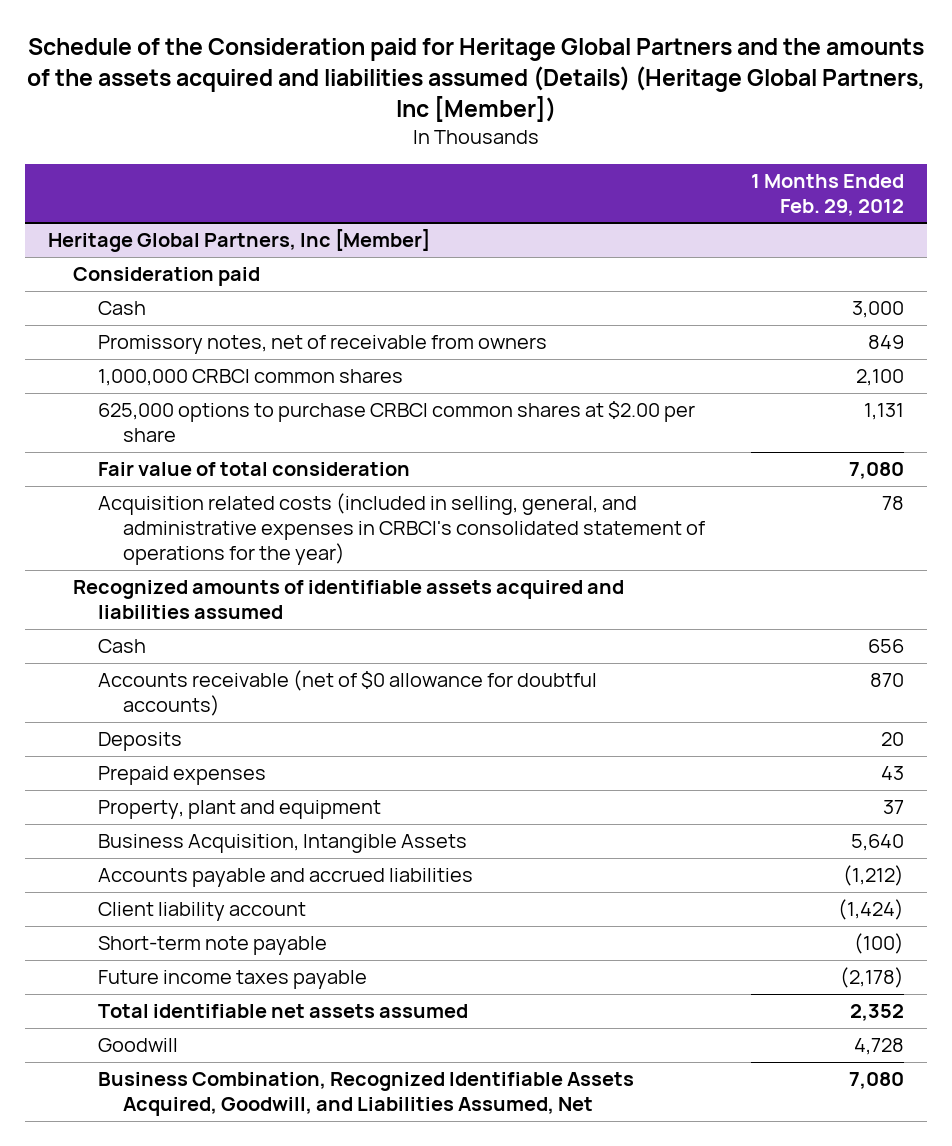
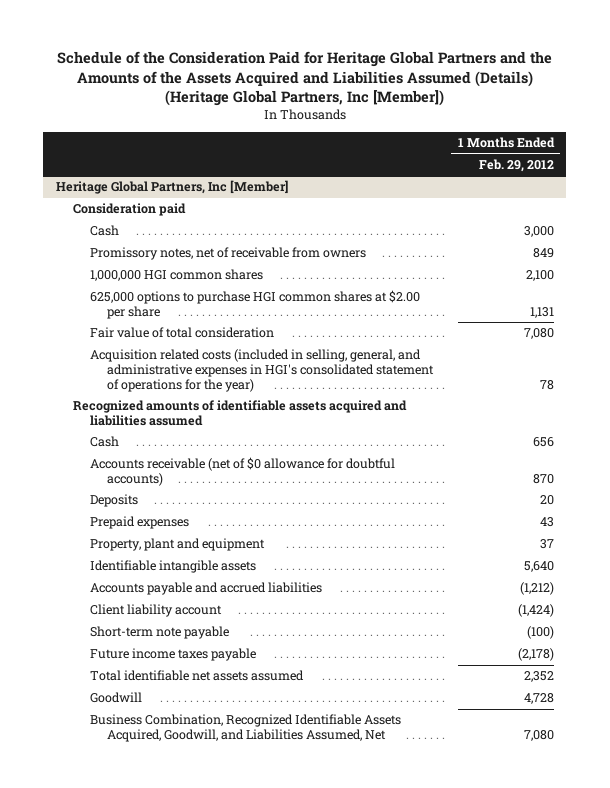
- Schedule of the Consideration paid for Heritage Global Partners and the amounts of the assets acquired and liabilities assumed (Details) (Heritage Global Partners, Inc [Member])
+ Schedule of the Consideration Paid for Heritage Global Partners and the Amounts of the Assets Acquired and Liabilities Assumed (Details) (Heritage Global Partners, Inc [Member])
@ Heritage Global Partners, Inc [Member]
- 1,000,000 CRBCI common shares | 2,100
- 625,000 options to purchase CRBCI common shares at $2.00 per share | 1,131
+ 1,000,000 HGI common shares | 2,100
+ 625,000 options to purchase HGI common shares at $2.00 per share | 1,131
- Acquisition related costs (included in selling, general, and administrative expenses in CRBCI's consolidated statement of operations for the year) | 78
+ Acquisition related costs (included in selling, general, and administrative expenses in HGI's consolidated statement of operations for the year) | 78
- Business Acquisition, Intangible Assets | 5,640
+ Identifiable intangible assets | 5,640

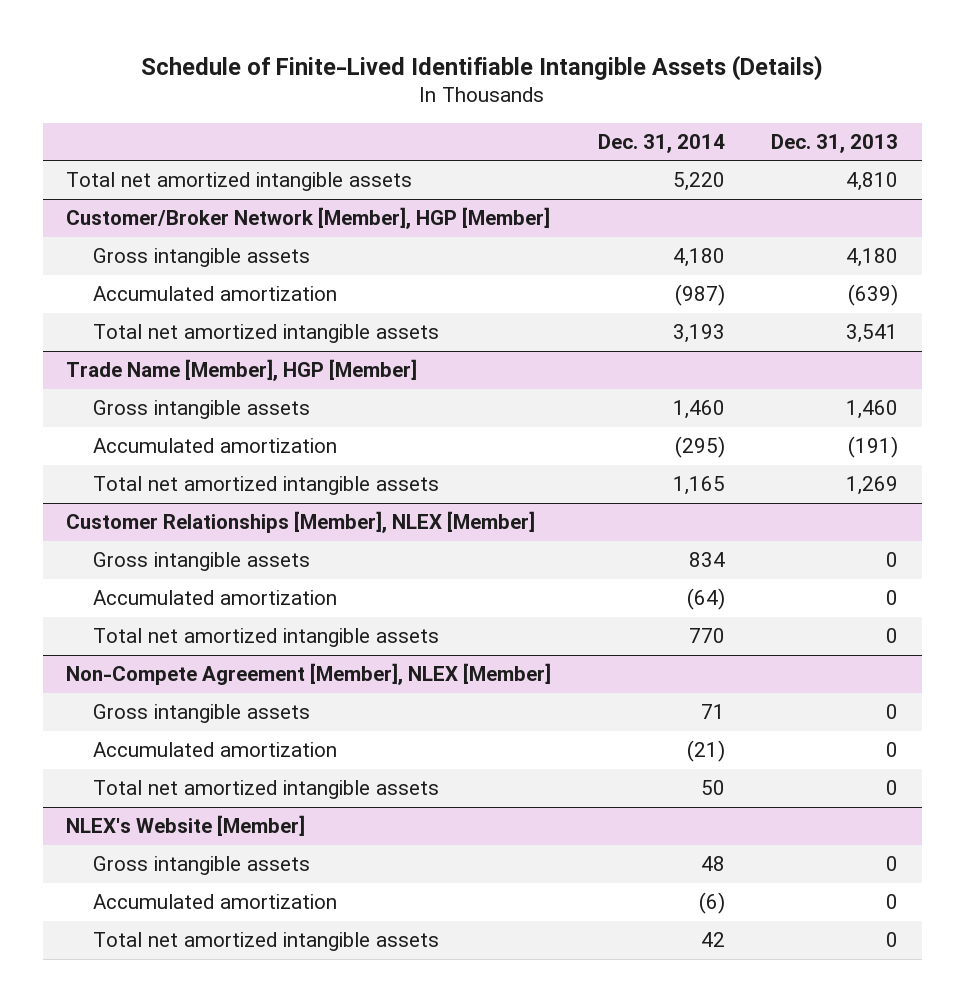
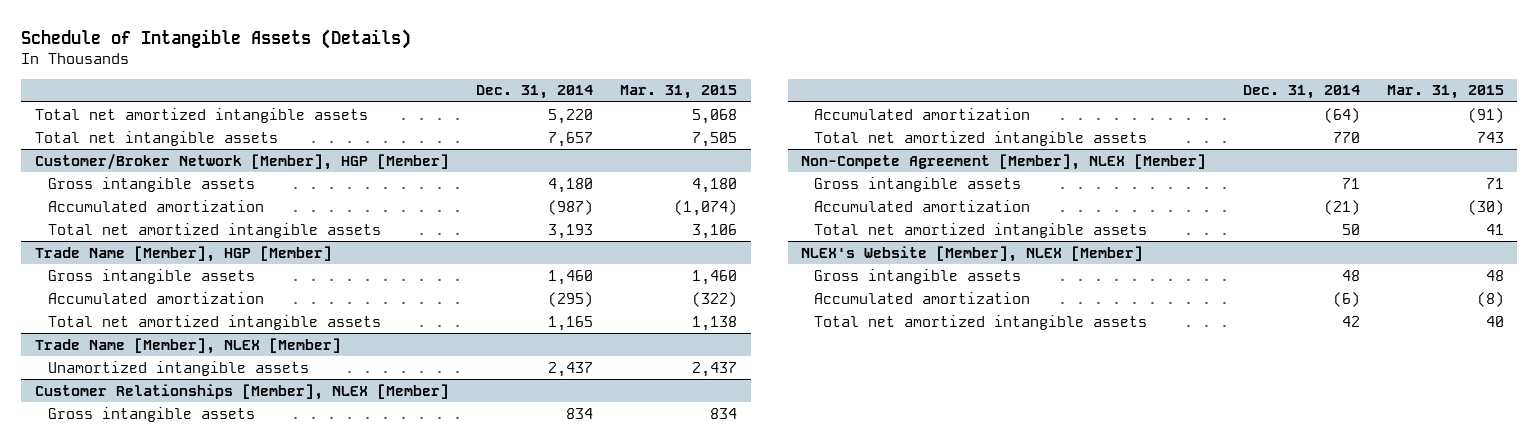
- Schedule of Finite-Lived Identifiable Intangible Assets (Details)
+ Schedule of Intangible Assets (Details)
- | Dec. 31, 2014 | Dec. 31, 2013
+ | Dec. 31, 2014 | Mar. 31, 2015
+ Total net intangible assets | 7,657 | 7,505
+ Trade Name [Member], NLEX [Member]
+ Unamortized intangible assets | 2,437 | 2,437
- NLEX's Website [Member]
+ NLEX's Website [Member], NLEX [Member]

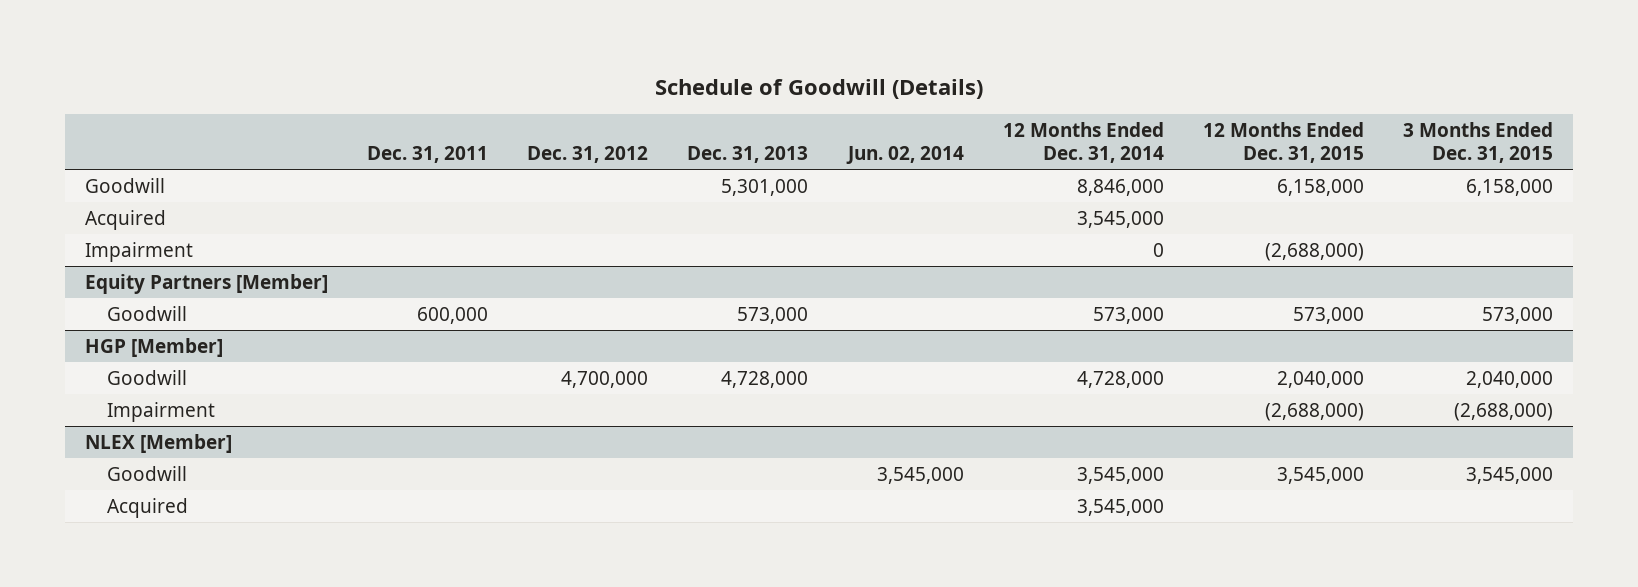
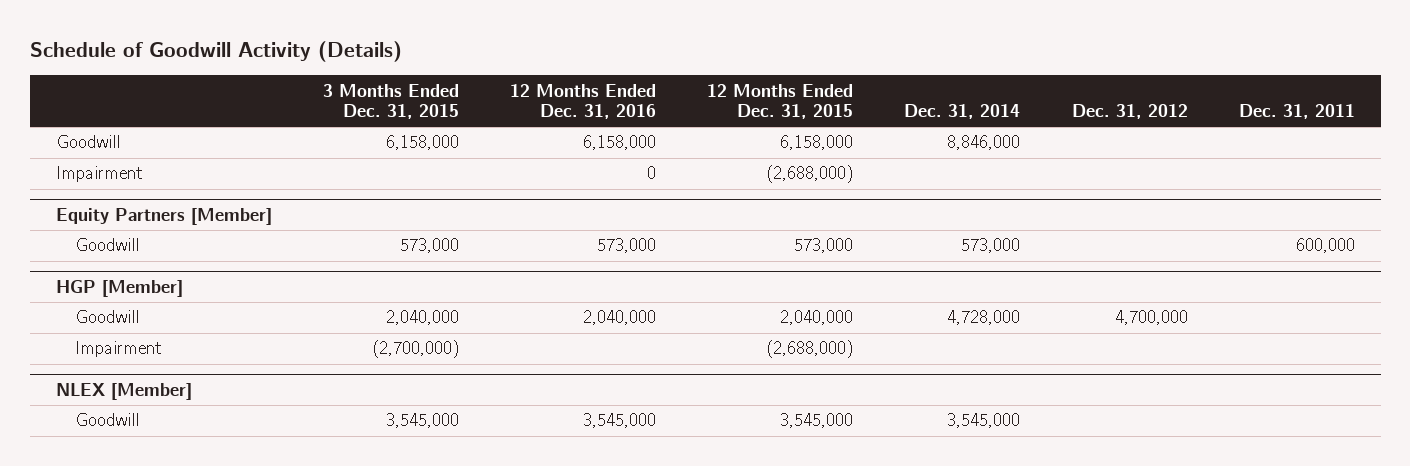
- Schedule of Goodwill (Details)
+ Schedule of Goodwill Activity (Details)
- | Dec. 31, 2011 | Dec. 31, 2012 | Dec. 31, 2013 | Jun. 02, 2014 | 12 Months Ended Dec. 31, 2014 | 12 Months Ended Dec. 31, 2015 | 3 Months Ended Dec. 31, 2015
+ | 3 Months Ended Dec. 31, 2015 | 12 Months Ended Dec. 31, 2016 | 12 Months Ended Dec. 31, 2015 | Dec. 31, 2014 | Dec. 31, 2012 | Dec. 31, 2011
- Acquired | | | | | 3,545,000 | |
@ HGP [Member]
- Impairment | | | | | | (2,688,000) | (2,688,000)
+ Impairment | (2,700,000) | | (2,688,000) | | |
@ NLEX [Member]
- Acquired | | | | | 3,545,000 | |

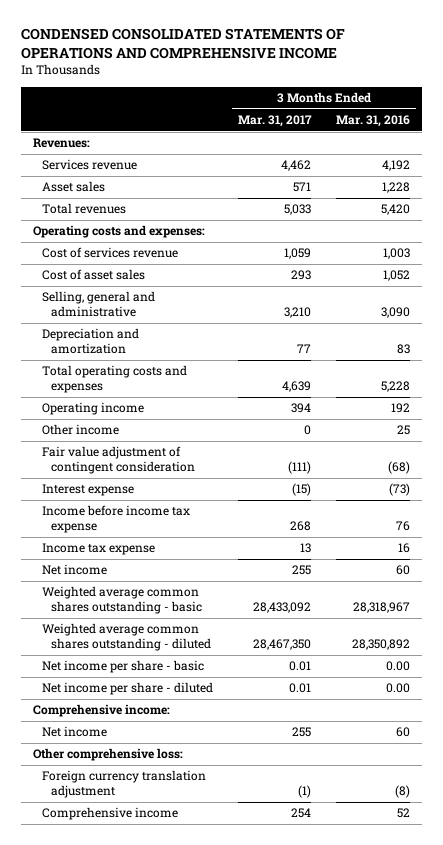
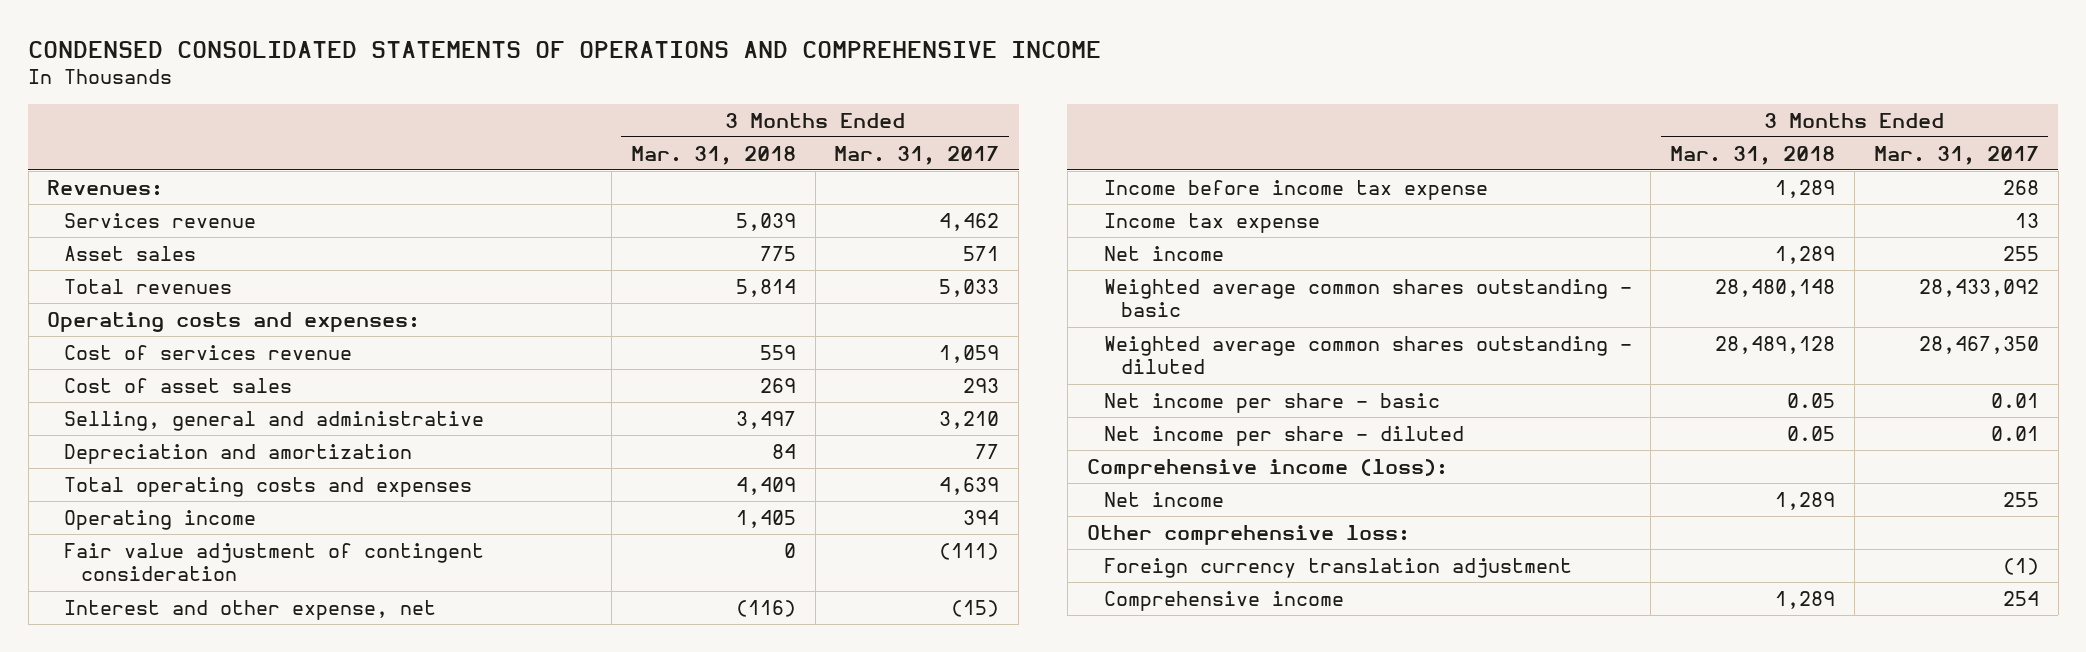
- | 3 Months Ended Mar. 31, 2017 | 3 Months Ended Mar. 31, 2016
+ | 3 Months Ended Mar. 31, 2018 | 3 Months Ended Mar. 31, 2017
- Other income | 0 | 25
- Interest expense | (15) | (73)
+ Interest and other expense, net | (116) | (15)
- Comprehensive income:
+ Comprehensive income (loss):

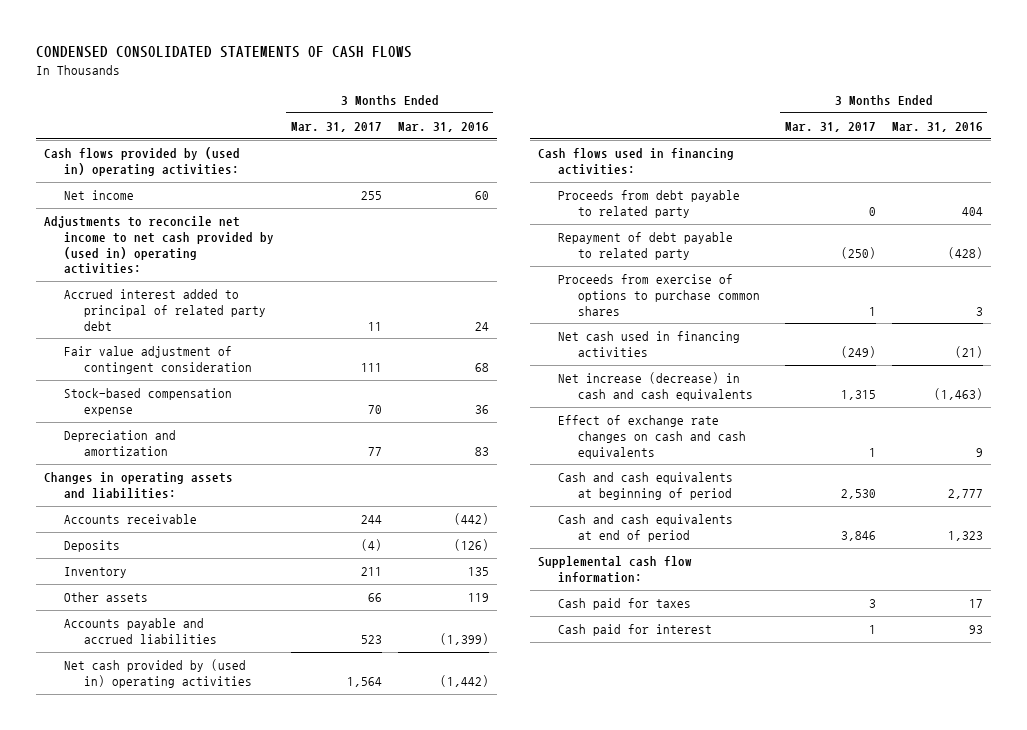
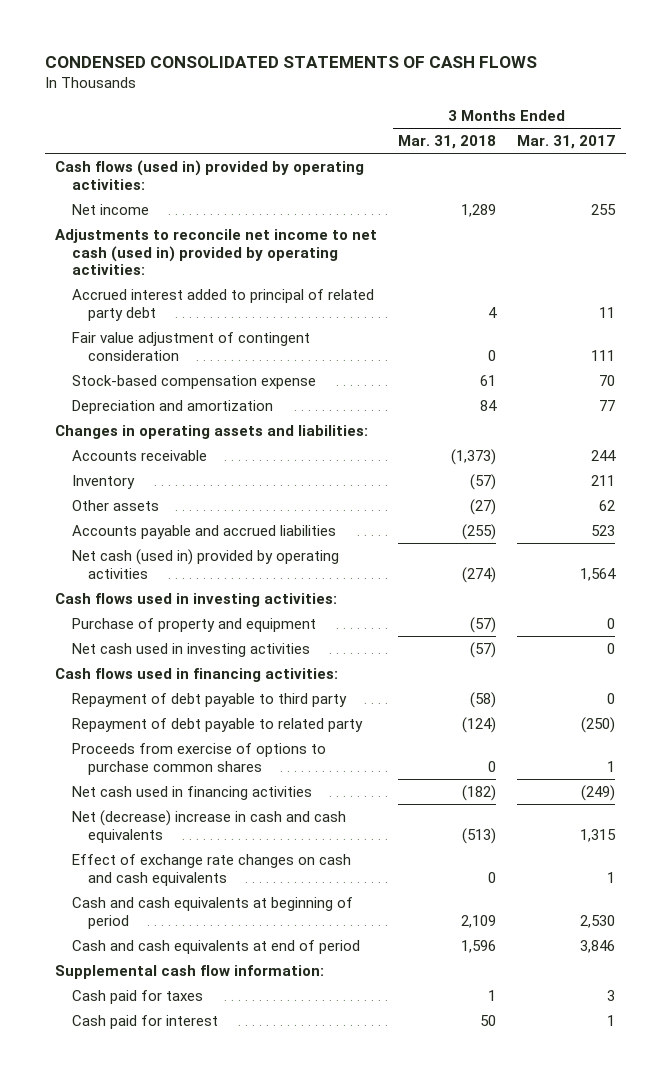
- | 3 Months Ended Mar. 31, 2017 | 3 Months Ended Mar. 31, 2016
+ | 3 Months Ended Mar. 31, 2018 | 3 Months Ended Mar. 31, 2017
- Cash flows provided by (used in) operating activities:
+ Cash flows (used in) provided by operating activities:
- Adjustments to reconcile net income to net cash provided by (used in) operating activities:
+ Adjustments to reconcile net income to net cash (used in) provided by operating activities:
- Deposits | (4) | (126)
- Other assets | 66 | 119
+ Other assets | (27) | 62
- Net cash provided by (used in) operating activities | 1,564 | (1,442)
+ Net cash (used in) provided by operating activities | (274) | 1,564
+ Cash flows used in investing activities:
+ Purchase of property and equipment | (57) | 0
+ Net cash used in investing activities | (57) | 0
- Proceeds from debt payable to related party | 0 | 404
+ Repayment of debt payable to third party | (58) | 0
- Net increase (decrease) in cash and cash equivalents | 1,315 | (1,463)
+ Net (decrease) increase in cash and cash equivalents | (513) | 1,315

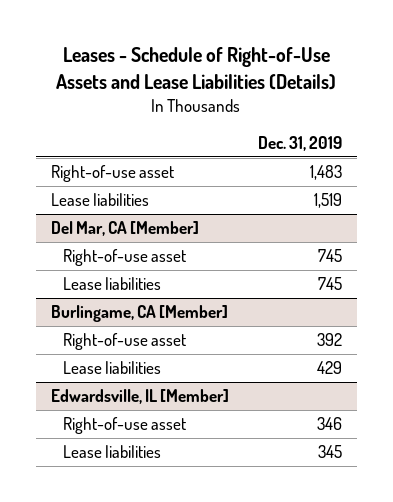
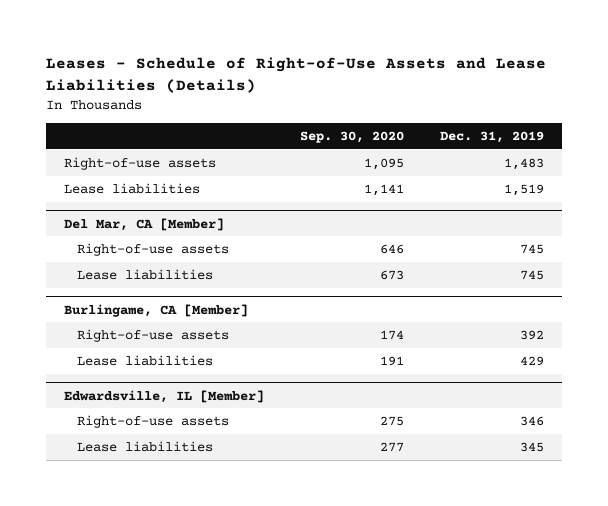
- | Dec. 31, 2019
+ | Sep. 30, 2020 | Dec. 31, 2019
- Right-of-use asset | 1,483
+ Right-of-use assets | 1,095 | 1,483
@ Del Mar, CA [Member]
- Right-of-use asset | 745
+ Right-of-use assets | 646 | 745
@ Burlingame, CA [Member]
- Right-of-use asset | 392
+ Right-of-use assets | 174 | 392
@ Edwardsville, IL [Member]
- Right-of-use asset | 346
+ Right-of-use assets | 275 | 346

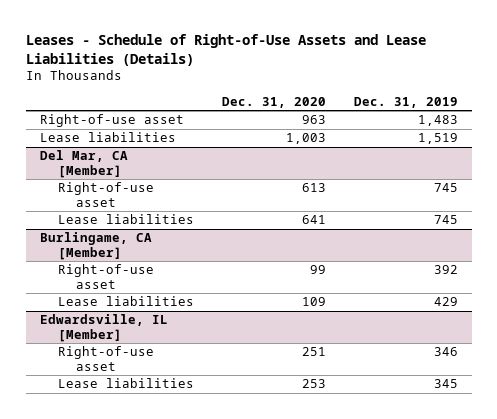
- | Sep. 30, 2020 | Dec. 31, 2019
+ | Dec. 31, 2020 | Dec. 31, 2019
- Right-of-use assets | 1,095 | 1,483
+ Right-of-use asset | 963 | 1,483
@ Del Mar, CA [Member]
- Right-of-use assets | 646 | 745
+ Right-of-use asset | 613 | 745
@ Burlingame, CA [Member]
- Right-of-use assets | 174 | 392
+ Right-of-use asset | 99 | 392
@ Edwardsville, IL [Member]
- Right-of-use assets | 275 | 346
+ Right-of-use asset | 251 | 346

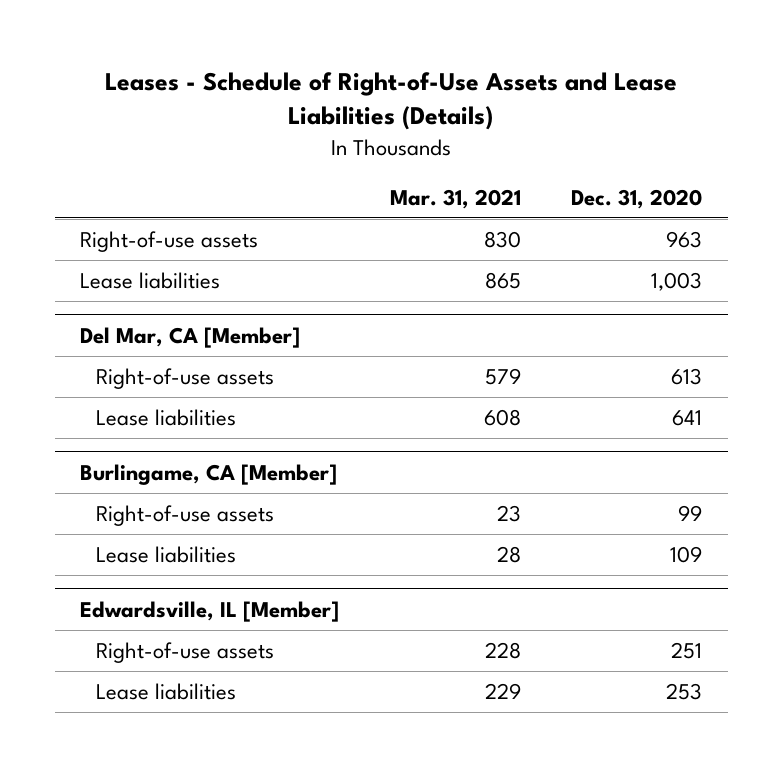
- | Dec. 31, 2020 | Dec. 31, 2019
+ | Mar. 31, 2021 | Dec. 31, 2020
- Right-of-use asset | 963 | 1,483
+ Right-of-use assets | 830 | 963
@ Del Mar, CA [Member]
- Right-of-use asset | 613 | 745
+ Right-of-use assets | 579 | 613
@ Burlingame, CA [Member]
- Right-of-use asset | 99 | 392
+ Right-of-use assets | 23 | 99
@ Edwardsville, IL [Member]
- Right-of-use asset | 251 | 346
+ Right-of-use assets | 228 | 251

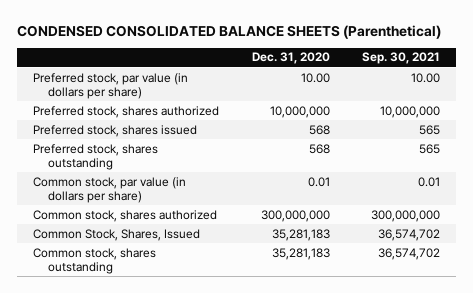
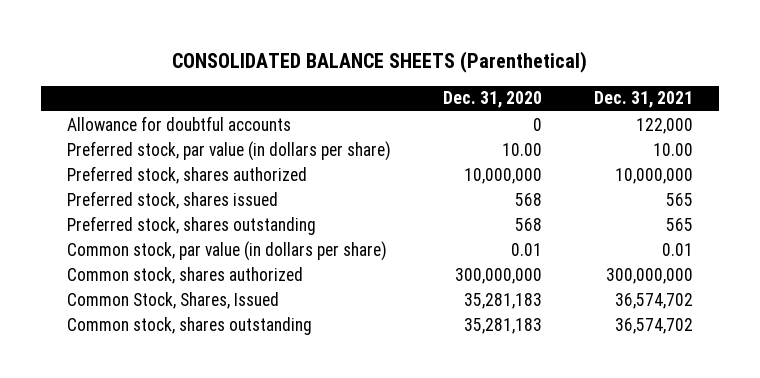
- CONDENSED CONSOLIDATED BALANCE SHEETS (Parenthetical)
+ CONSOLIDATED BALANCE SHEETS (Parenthetical)
- | Dec. 31, 2020 | Sep. 30, 2021
+ | Dec. 31, 2020 | Dec. 31, 2021
+ Allowance for doubtful accounts | 0 | 122,000

